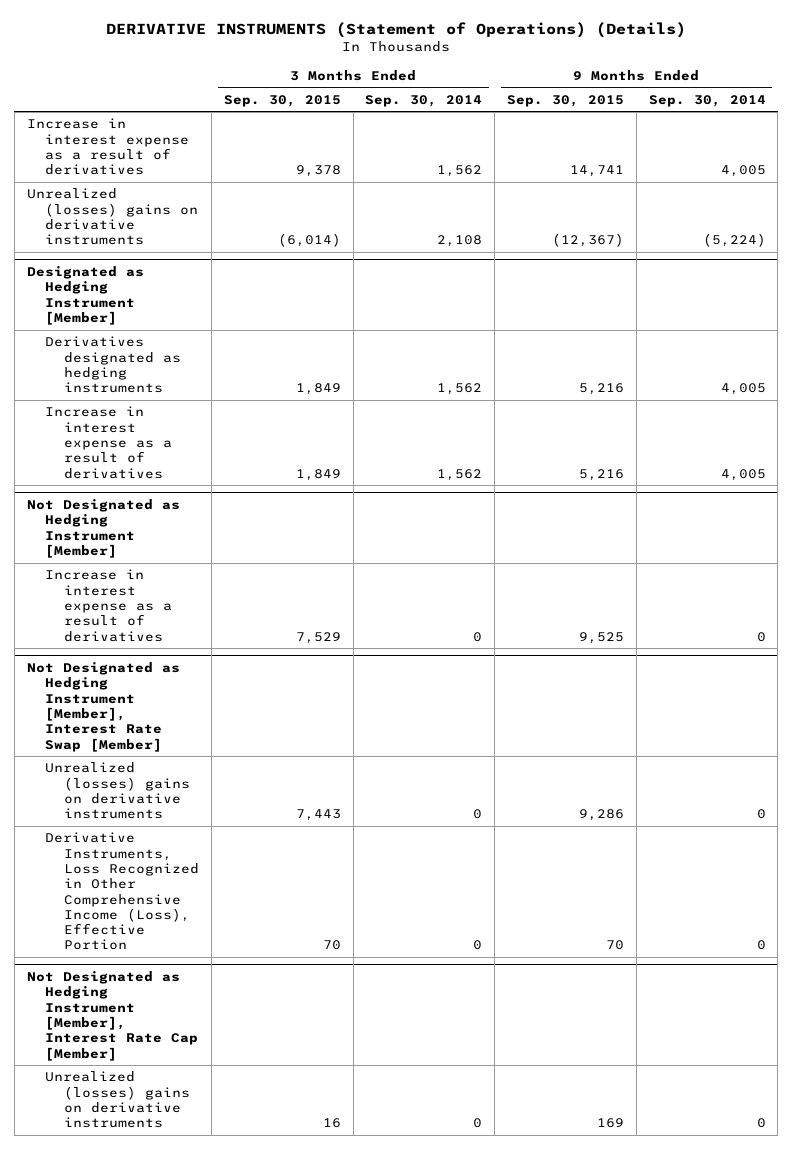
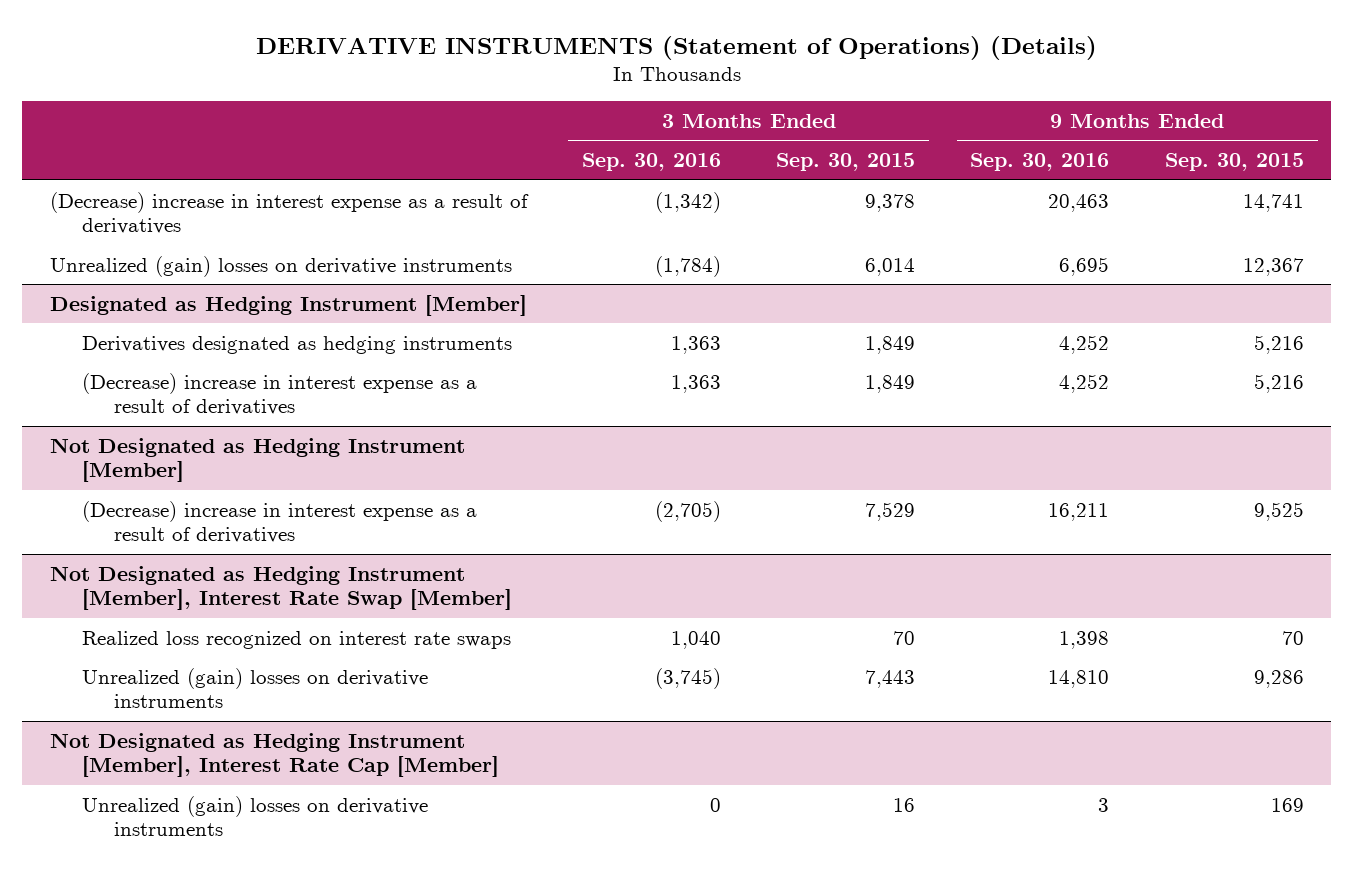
- | 3 Months Ended Sep. 30, 2015 | 3 Months Ended Sep. 30, 2014 | 9 Months Ended Sep. 30, 2015 | 9 Months Ended Sep. 30, 2014
+ | 3 Months Ended Sep. 30, 2016 | 3 Months Ended Sep. 30, 2015 | 9 Months Ended Sep. 30, 2016 | 9 Months Ended Sep. 30, 2015
- Increase in interest expense as a result of derivatives | 9,378 | 1,562 | 14,741 | 4,005
- Unrealized (losses) gains on derivative instruments | (6,014) | 2,108 | (12,367) | (5,224)
+ (Decrease) increase in interest expense as a result of derivatives | (1,342) | 9,378 | 20,463 | 14,741
+ Unrealized (gain) losses on derivative instruments | (1,784) | 6,014 | 6,695 | 12,367
@ Designated as Hedging Instrument [Member]
- Increase in interest expense as a result of derivatives | 1,849 | 1,562 | 5,216 | 4,005
+ (Decrease) increase in interest expense as a result of derivatives | 1,363 | 1,849 | 4,252 | 5,216
@ Not Designated as Hedging Instrument [Member]
- Increase in interest expense as a result of derivatives | 7,529 | 0 | 9,525 | 0
+ (Decrease) increase in interest expense as a result of derivatives | (2,705) | 7,529 | 16,211 | 9,525
@ Not Designated as Hedging Instrument [Member], Interest Rate Swap [Member]
- Unrealized (losses) gains on derivative instruments | 7,443 | 0 | 9,286 | 0
- Derivative Instruments, Loss Recognized in Other Comprehensive Income (Loss), Effective Portion | 70 | 0 | 70 | 0
+ Realized loss recognized on interest rate swaps | 1,040 | 70 | 1,398 | 70
+ Unrealized (gain) losses on derivative instruments | (3,745) | 7,443 | 14,810 | 9,286
@ Not Designated as Hedging Instrument [Member], Interest Rate Cap [Member]
- Unrealized (losses) gains on derivative instruments | 16 | 0 | 169 | 0
+ Unrealized (gain) losses on derivative instruments | 0 | 16 | 3 | 169

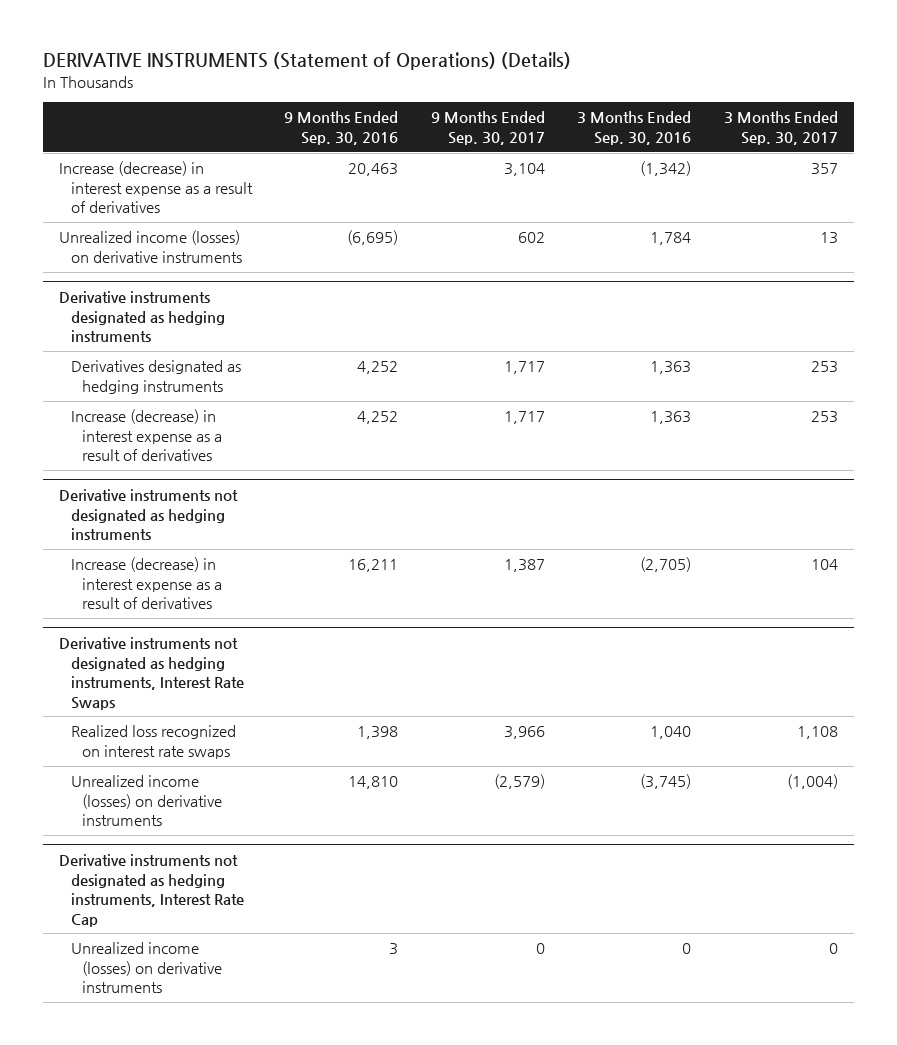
- | 3 Months Ended Sep. 30, 2016 | 3 Months Ended Sep. 30, 2015 | 9 Months Ended Sep. 30, 2016 | 9 Months Ended Sep. 30, 2015
+ | 9 Months Ended Sep. 30, 2016 | 9 Months Ended Sep. 30, 2017 | 3 Months Ended Sep. 30, 2016 | 3 Months Ended Sep. 30, 2017
- (Decrease) increase in interest expense as a result of derivatives | (1,342) | 9,378 | 20,463 | 14,741
- Unrealized (gain) losses on derivative instruments | (1,784) | 6,014 | 6,695 | 12,367
- Designated as Hedging Instrument [Member]
+ Increase (decrease) in interest expense as a result of derivatives | 20,463 | 3,104 | (1,342) | 357
+ Unrealized income (losses) on derivative instruments | (6,695) | 602 | 1,784 | 13
+ Derivative instruments designated as hedging instruments
- (Decrease) increase in interest expense as a result of derivatives | 1,363 | 1,849 | 4,252 | 5,216
- Not Designated as Hedging Instrument [Member]
- (Decrease) increase in interest expense as a result of derivatives | (2,705) | 7,529 | 16,211 | 9,525
- Not Designated as Hedging Instrument [Member], Interest Rate Swap [Member]
+ Increase (decrease) in interest expense as a result of derivatives | 4,252 | 1,717 | 1,363 | 253
+ Derivative instruments not designated as hedging instruments
+ Increase (decrease) in interest expense as a result of derivatives | 16,211 | 1,387 | (2,705) | 104
+ Derivative instruments not designated as hedging instruments, Interest Rate Swaps
- Unrealized (gain) losses on derivative instruments | (3,745) | 7,443 | 14,810 | 9,286
- Not Designated as Hedging Instrument [Member], Interest Rate Cap [Member]
- Unrealized (gain) losses on derivative instruments | 0 | 16 | 3 | 169
+ Unrealized income (losses) on derivative instruments | 14,810 | (2,579) | (3,745) | (1,004)
+ Derivative instruments not designated as hedging instruments, Interest Rate Cap
+ Unrealized income (losses) on derivative instruments | 3 | 0 | 0 | 0

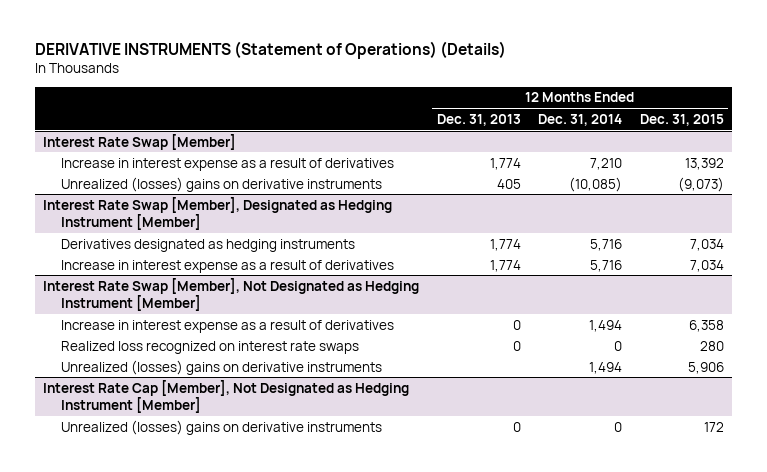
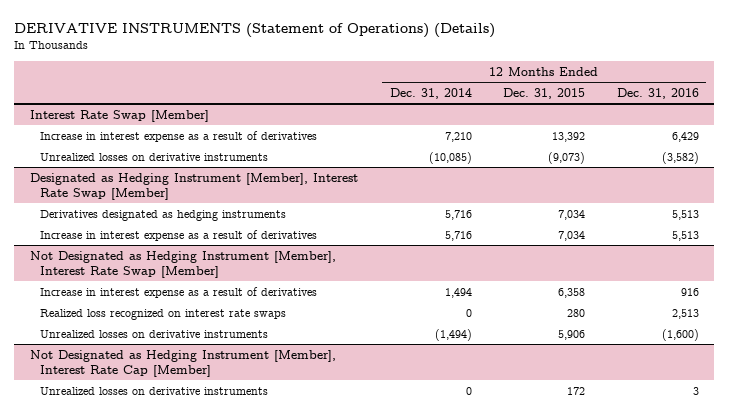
- | 12 Months Ended Dec. 31, 2013 | 12 Months Ended Dec. 31, 2014 | 12 Months Ended Dec. 31, 2015
+ | 12 Months Ended Dec. 31, 2014 | 12 Months Ended Dec. 31, 2015 | 12 Months Ended Dec. 31, 2016
@ Interest Rate Swap [Member]
- Unrealized (losses) gains on derivative instruments | 405 | (10,085) | (9,073)
- Interest Rate Swap [Member], Designated as Hedging Instrument [Member]
@ Interest Rate Swap [Member]
+ Unrealized losses on derivative instruments | (10,085) | (9,073) | (3,582)
+ Designated as Hedging Instrument [Member], Interest Rate Swap [Member]
- Interest Rate Swap [Member], Not Designated as Hedging Instrument [Member]
+ Not Designated as Hedging Instrument [Member], Interest Rate Swap [Member]
- Unrealized (losses) gains on derivative instruments | | 1,494 | 5,906
- Interest Rate Cap [Member], Not Designated as Hedging Instrument [Member]
- Unrealized (losses) gains on derivative instruments | 0 | 0 | 172
+ Unrealized losses on derivative instruments | (1,494) | 5,906 | (1,600)
+ Not Designated as Hedging Instrument [Member], Interest Rate Cap [Member]
+ Unrealized losses on derivative instruments | 0 | 172 | 3

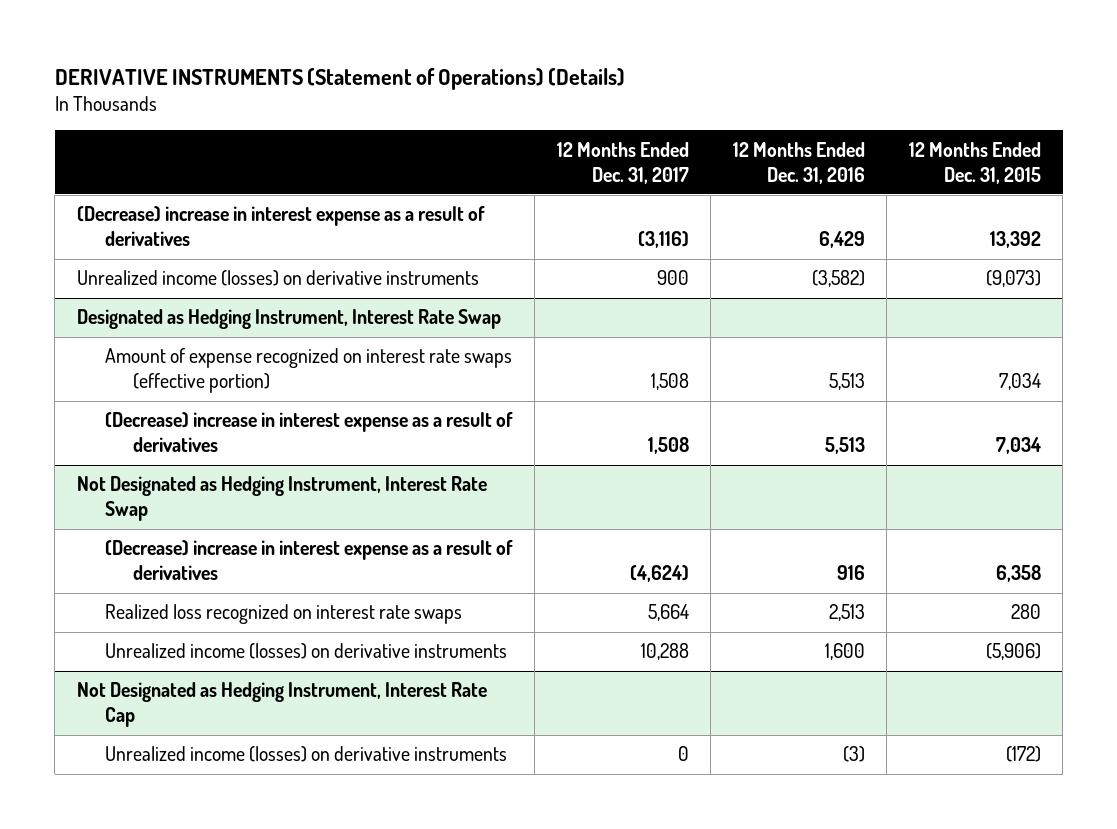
- | 12 Months Ended Dec. 31, 2014 | 12 Months Ended Dec. 31, 2015 | 12 Months Ended Dec. 31, 2016
+ | 12 Months Ended Dec. 31, 2017 | 12 Months Ended Dec. 31, 2016 | 12 Months Ended Dec. 31, 2015
- Interest Rate Swap [Member]
- Increase in interest expense as a result of derivatives | 7,210 | 13,392 | 6,429
- Unrealized losses on derivative instruments | (10,085) | (9,073) | (3,582)
- Designated as Hedging Instrument [Member], Interest Rate Swap [Member]
- Derivatives designated as hedging instruments | 5,716 | 7,034 | 5,513
- Increase in interest expense as a result of derivatives | 5,716 | 7,034 | 5,513
- Not Designated as Hedging Instrument [Member], Interest Rate Swap [Member]
- Increase in interest expense as a result of derivatives | 1,494 | 6,358 | 916
+ (Decrease) increase in interest expense as a result of derivatives | (3,116) | 6,429 | 13,392
+ Unrealized income (losses) on derivative instruments | 900 | (3,582) | (9,073)
+ Designated as Hedging Instrument, Interest Rate Swap
+ Amount of expense recognized on interest rate swaps (effective portion) | 1,508 | 5,513 | 7,034
+ (Decrease) increase in interest expense as a result of derivatives | 1,508 | 5,513 | 7,034
+ Not Designated as Hedging Instrument, Interest Rate Swap
+ (Decrease) increase in interest expense as a result of derivatives | (4,624) | 916 | 6,358
- Unrealized losses on derivative instruments | (1,494) | 5,906 | (1,600)
- Not Designated as Hedging Instrument [Member], Interest Rate Cap [Member]
- Unrealized losses on derivative instruments | 0 | 172 | 3
+ Unrealized income (losses) on derivative instruments | 10,288 | 1,600 | (5,906)
+ Not Designated as Hedging Instrument, Interest Rate Cap
+ Unrealized income (losses) on derivative instruments | 0 | (3) | (172)

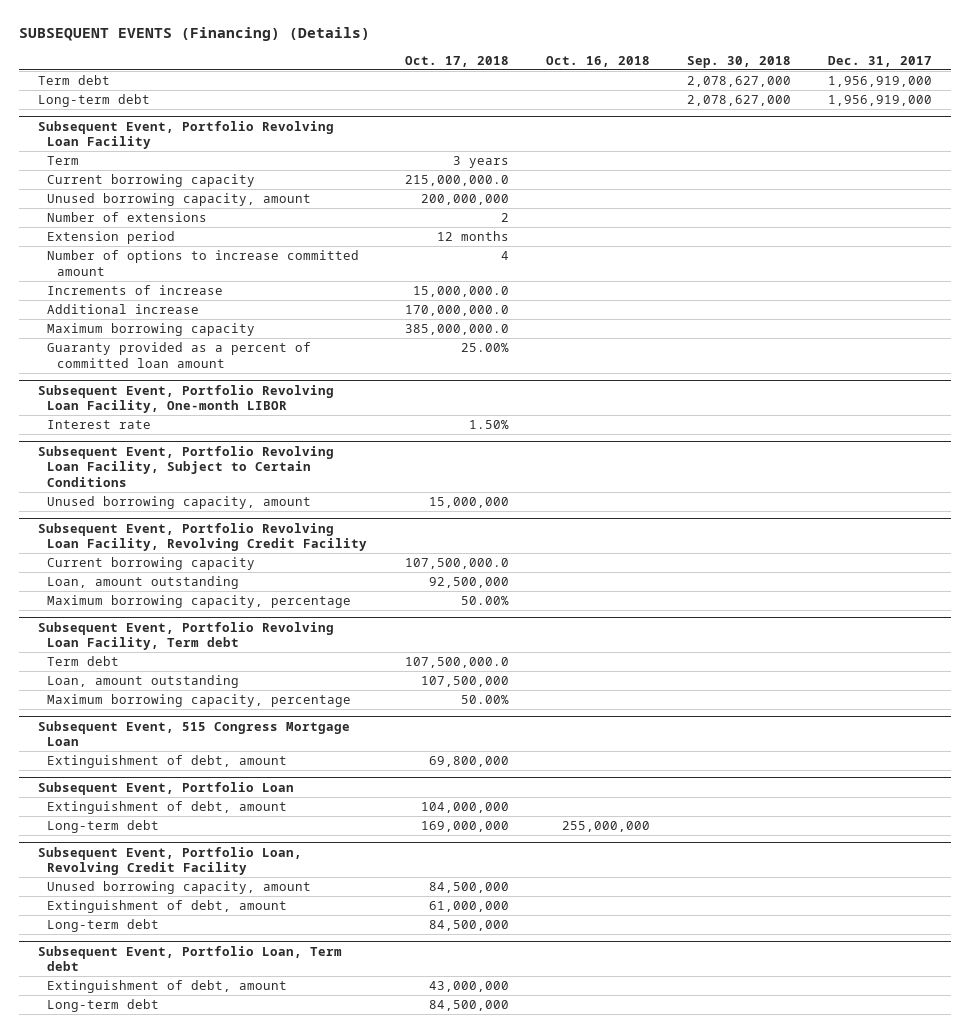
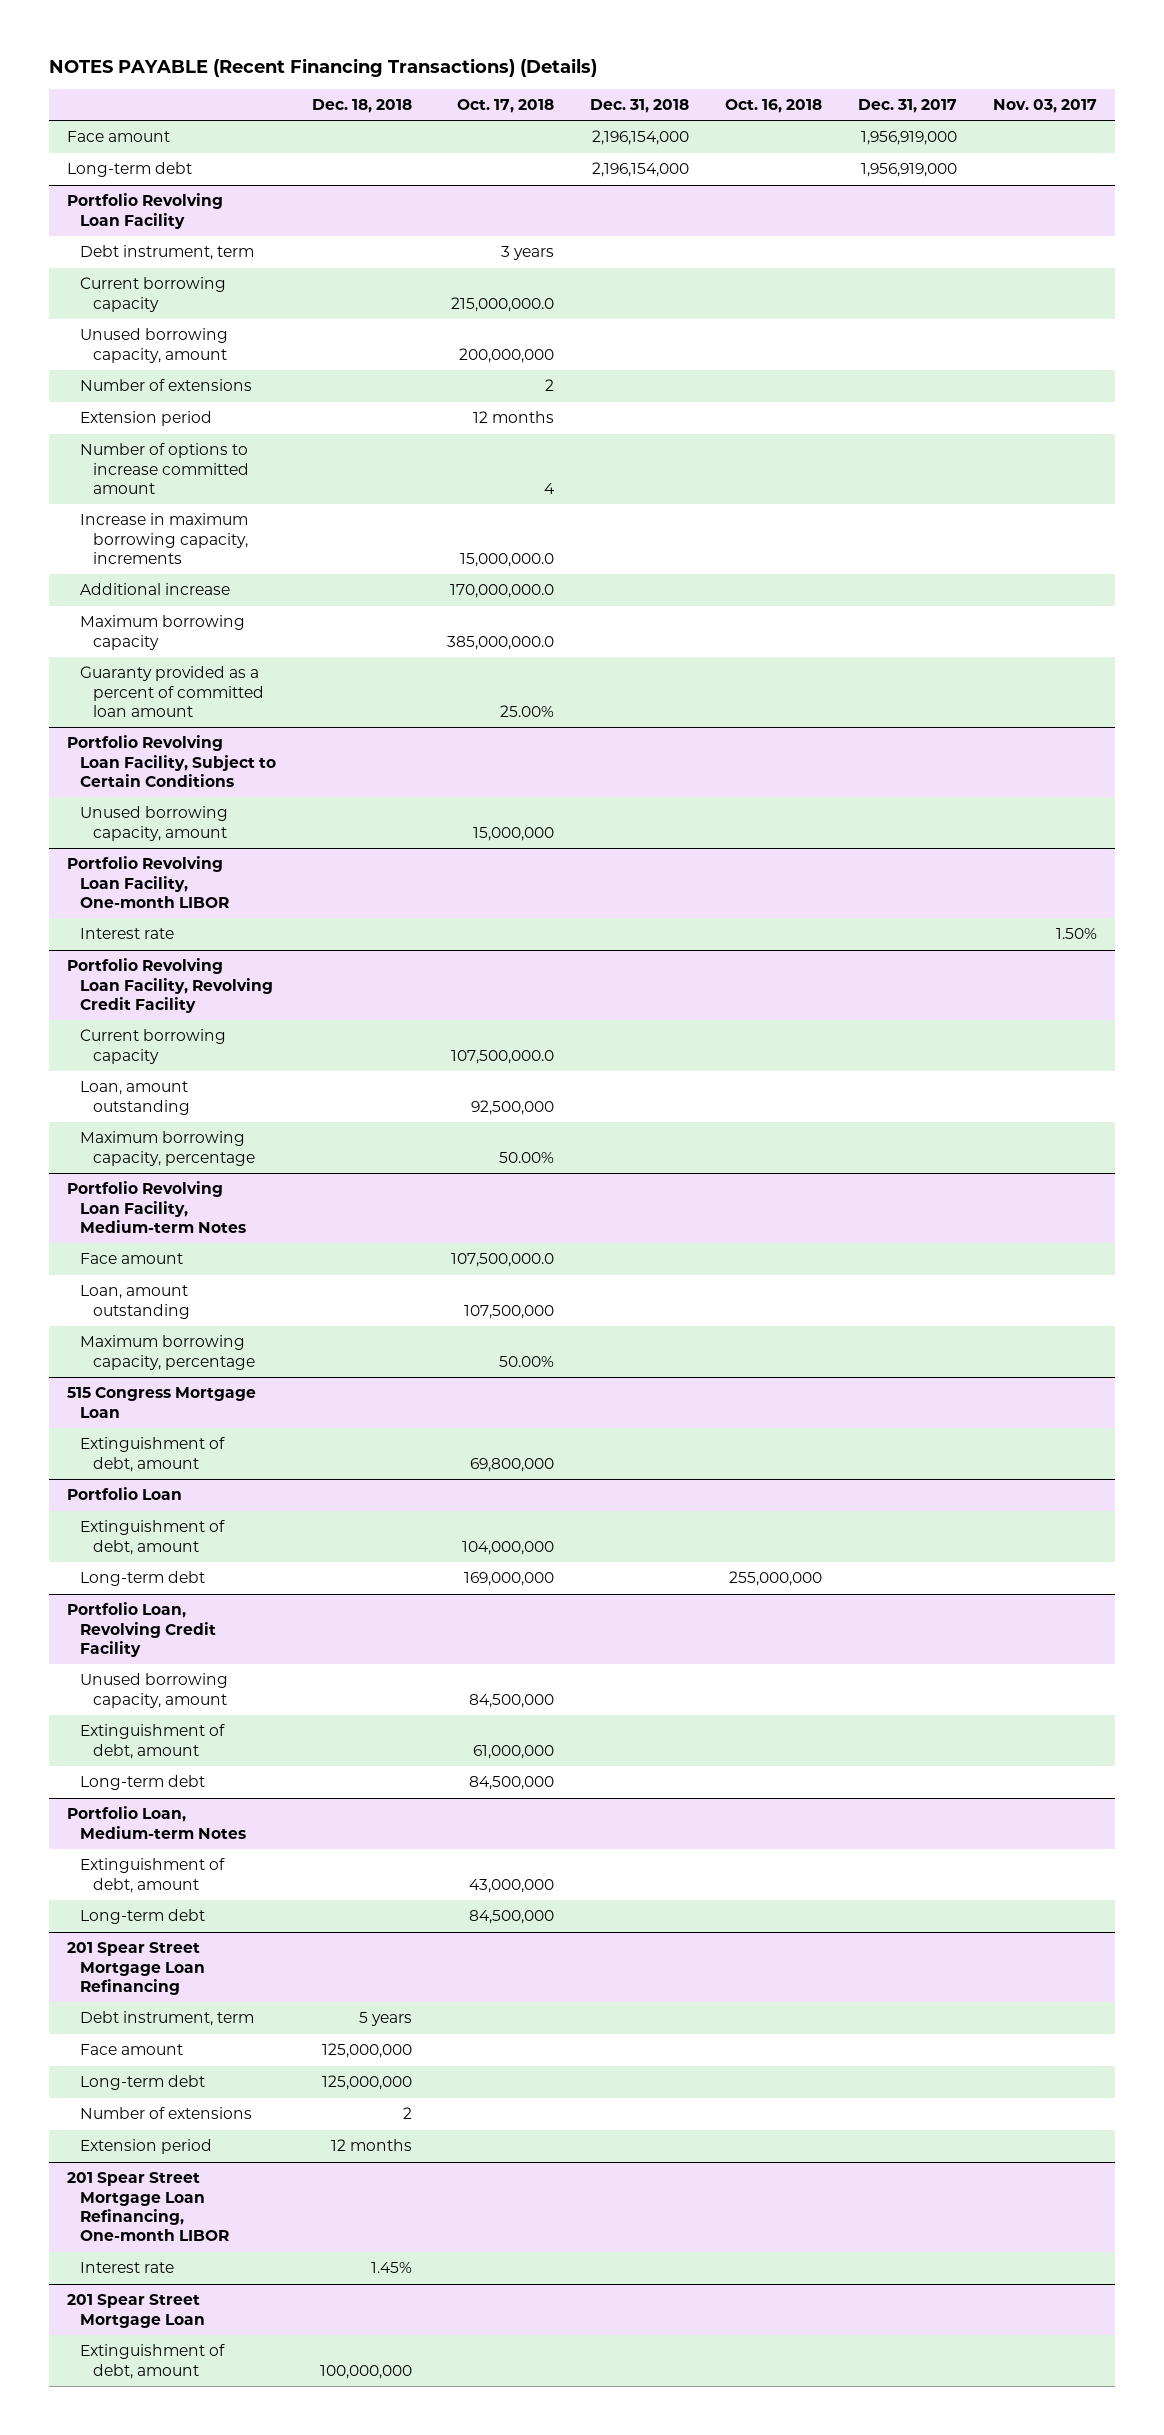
- SUBSEQUENT EVENTS (Financing) (Details)
+ NOTES PAYABLE (Recent Financing Transactions) (Details)
- | Oct. 17, 2018 | Oct. 16, 2018 | Sep. 30, 2018 | Dec. 31, 2017
+ | Dec. 18, 2018 | Oct. 17, 2018 | Dec. 31, 2018 | Oct. 16, 2018 | Dec. 31, 2017 | Nov. 03, 2017
- Term debt | | | 2,078,627,000 | 1,956,919,000
+ Face amount | | | 2,196,154,000 | | 1,956,919,000 |
- Subsequent Event, Portfolio Revolving Loan Facility
- Term | 3 years | | |
+ Portfolio Revolving Loan Facility
+ Debt instrument, term | | 3 years | | | |
- Increments of increase | 15,000,000.0 | | |
+ Increase in maximum borrowing capacity, increments | | 15,000,000.0 | | | |
- Subsequent Event, Portfolio Revolving Loan Facility, One-month LIBOR
- Interest rate | 1.50% | | |
- Subsequent Event, Portfolio Revolving Loan Facility, Subject to Certain Conditions
+ Portfolio Revolving Loan Facility, Subject to Certain Conditions
- Subsequent Event, Portfolio Revolving Loan Facility, Revolving Credit Facility
+ Portfolio Revolving Loan Facility, One-month LIBOR
+ Interest rate | | | | | | 1.50%
+ Portfolio Revolving Loan Facility, Revolving Credit Facility
- Subsequent Event, Portfolio Revolving Loan Facility, Term debt
- Term debt | 107,500,000.0 | | |
+ Portfolio Revolving Loan Facility, Medium-term Notes
+ Face amount | | 107,500,000.0 | | | |
- Subsequent Event, 515 Congress Mortgage Loan
+ 515 Congress Mortgage Loan
- Subsequent Event, Portfolio Loan
+ Portfolio Loan
- Subsequent Event, Portfolio Loan, Revolving Credit Facility
+ Portfolio Loan, Revolving Credit Facility
- Subsequent Event, Portfolio Loan, Term debt
+ Portfolio Loan, Medium-term Notes
+ 201 Spear Street Mortgage Loan Refinancing
+ Debt instrument, term | 5 years | | | | |
+ Face amount | 125,000,000 | | | | |
+ Long-term debt | 125,000,000 | | | | |
+ Number of extensions | 2 | | | | |
+ Extension period | 12 months | | | | |
+ 201 Spear Street Mortgage Loan Refinancing, One-month LIBOR
+ Interest rate | 1.45% | | | | |
+ 201 Spear Street Mortgage Loan
+ Extinguishment of debt, amount | 100,000,000 | | | | |

